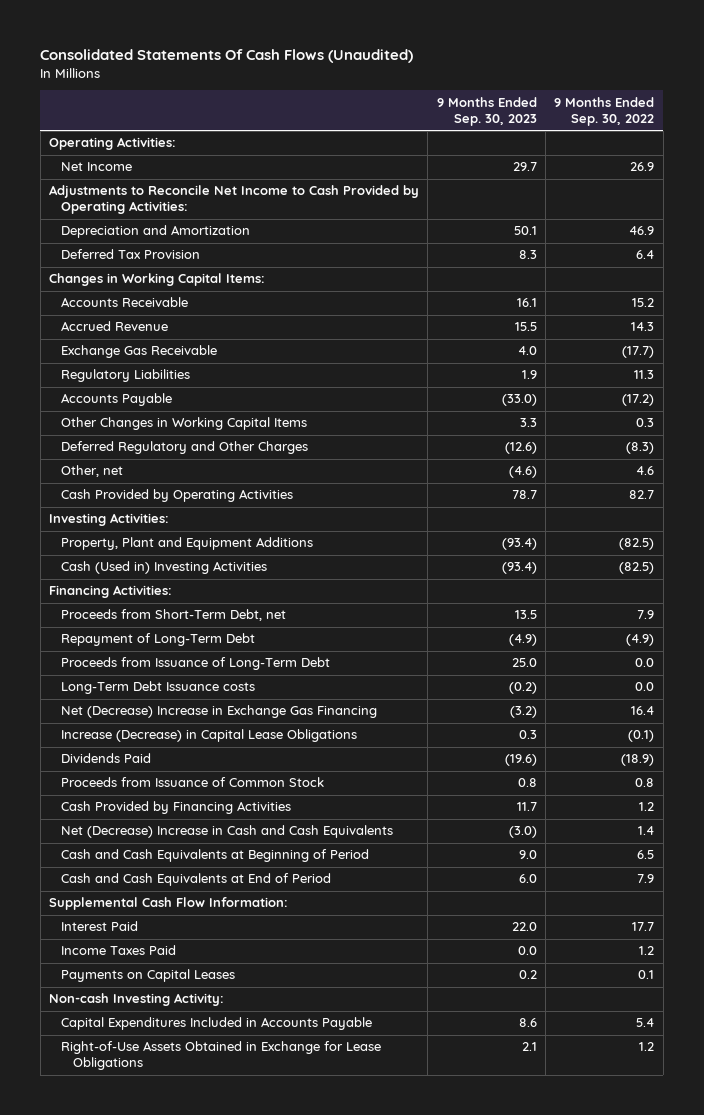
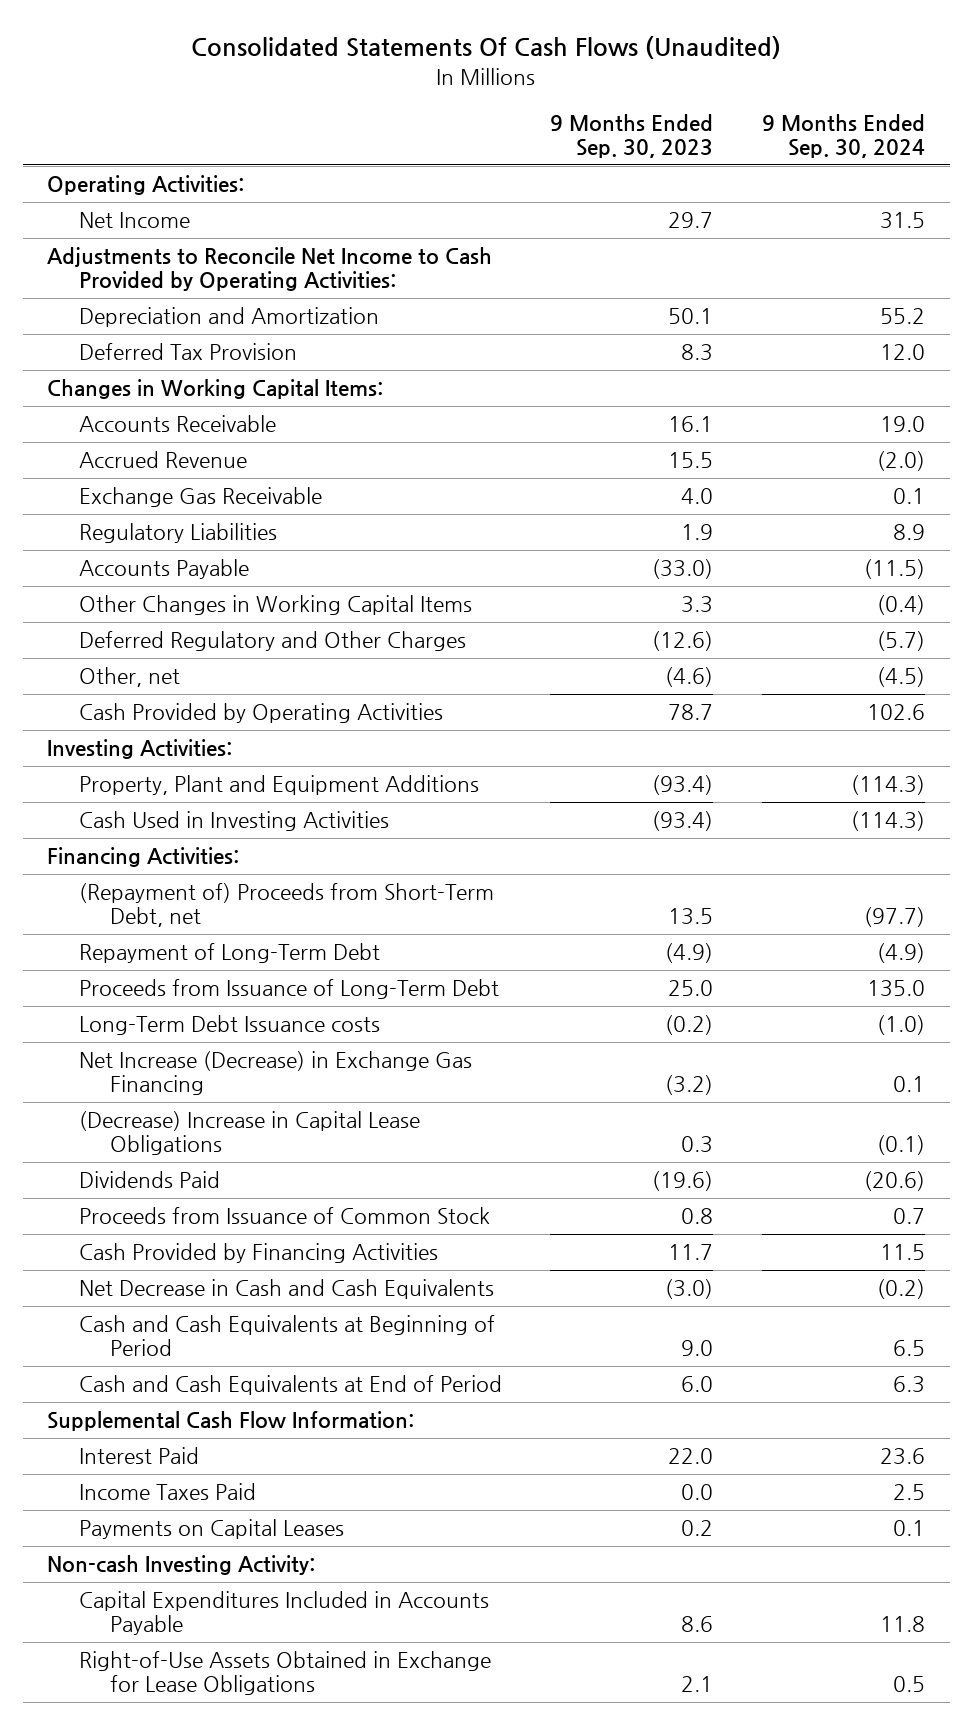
- | 9 Months Ended Sep. 30, 2023 | 9 Months Ended Sep. 30, 2022
+ | 9 Months Ended Sep. 30, 2023 | 9 Months Ended Sep. 30, 2024
- Cash (Used in) Investing Activities | (93.4) | (82.5)
+ Cash Used in Investing Activities | (93.4) | (114.3)
- Proceeds from Short-Term Debt, net | 13.5 | 7.9
+ (Repayment of) Proceeds from Short-Term Debt, net | 13.5 | (97.7)
- Net (Decrease) Increase in Exchange Gas Financing | (3.2) | 16.4
- Increase (Decrease) in Capital Lease Obligations | 0.3 | (0.1)
+ Net Increase (Decrease) in Exchange Gas Financing | (3.2) | 0.1
+ (Decrease) Increase in Capital Lease Obligations | 0.3 | (0.1)
- Net (Decrease) Increase in Cash and Cash Equivalents | (3.0) | 1.4
+ Net Decrease in Cash and Cash Equivalents | (3.0) | (0.2)

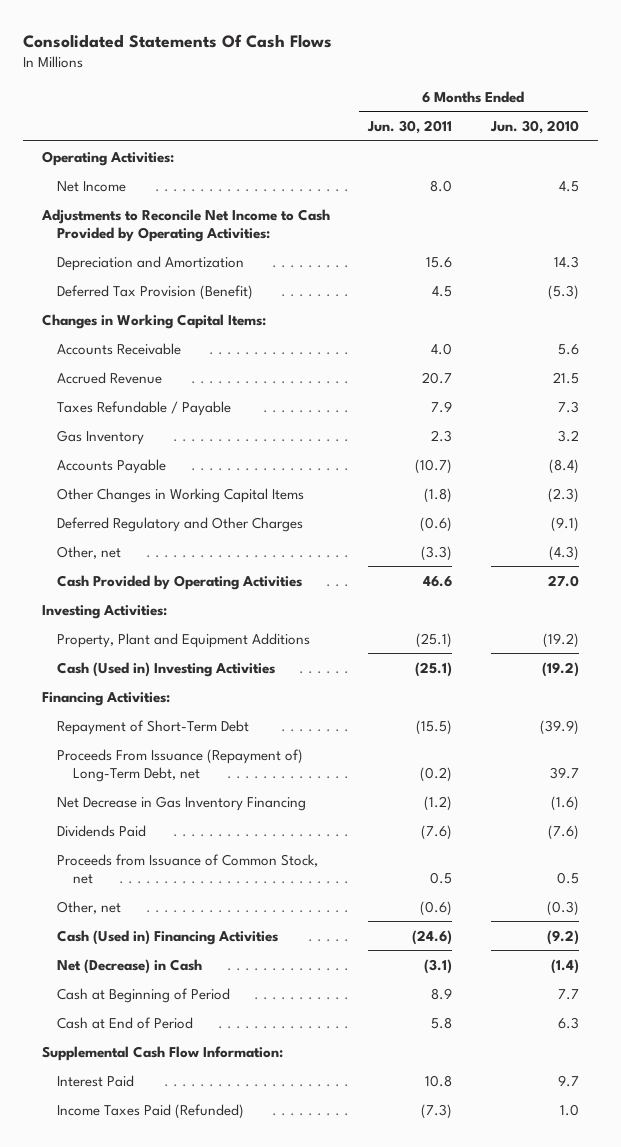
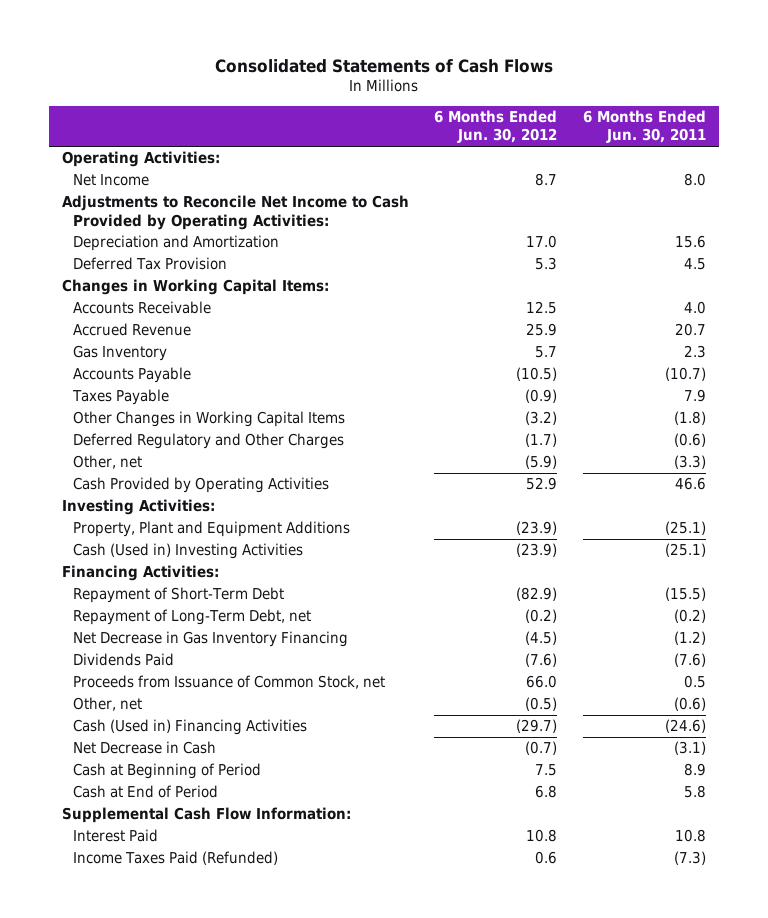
- Consolidated Statements Of Cash Flows
+ Consolidated Statements of Cash Flows
- | 6 Months Ended Jun. 30, 2011 | 6 Months Ended Jun. 30, 2010
+ | 6 Months Ended Jun. 30, 2012 | 6 Months Ended Jun. 30, 2011
- Deferred Tax Provision (Benefit) | 4.5 | (5.3)
+ Deferred Tax Provision | 5.3 | 4.5
- Taxes Refundable / Payable | 7.9 | 7.3
+ Taxes Payable | (0.9) | 7.9
- Proceeds From Issuance (Repayment of) Long-Term Debt, net | (0.2) | 39.7
+ Repayment of Long-Term Debt, net | (0.2) | (0.2)
- Net (Decrease) in Cash | (3.1) | (1.4)
+ Net Decrease in Cash | (0.7) | (3.1)

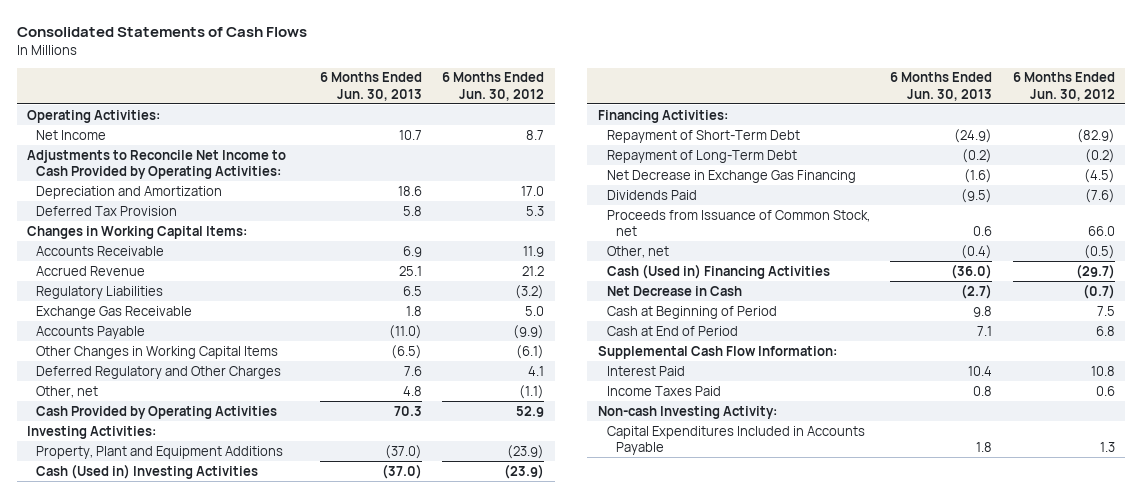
- | 6 Months Ended Jun. 30, 2012 | 6 Months Ended Jun. 30, 2011
+ | 6 Months Ended Jun. 30, 2013 | 6 Months Ended Jun. 30, 2012
- Accounts Receivable | 12.5 | 4.0
- Accrued Revenue | 25.9 | 20.7
- Gas Inventory | 5.7 | 2.3
- Accounts Payable | (10.5) | (10.7)
- Taxes Payable | (0.9) | 7.9
- Other Changes in Working Capital Items | (3.2) | (1.8)
- Deferred Regulatory and Other Charges | (1.7) | (0.6)
- Other, net | (5.9) | (3.3)
+ Accounts Receivable | 6.9 | 11.9
+ Accrued Revenue | 25.1 | 21.2
+ Regulatory Liabilities | 6.5 | (3.2)
+ Exchange Gas Receivable | 1.8 | 5.0
+ Accounts Payable | (11.0) | (9.9)
+ Other Changes in Working Capital Items | (6.5) | (6.1)
+ Deferred Regulatory and Other Charges | 7.6 | 4.1
+ Other, net | 4.8 | (1.1)
- Repayment of Long-Term Debt, net | (0.2) | (0.2)
- Net Decrease in Gas Inventory Financing | (4.5) | (1.2)
+ Repayment of Long-Term Debt | (0.2) | (0.2)
+ Net Decrease in Exchange Gas Financing | (1.6) | (4.5)
- Income Taxes Paid (Refunded) | 0.6 | (7.3)
+ Income Taxes Paid | 0.8 | 0.6
+ Non-cash Investing Activity:
+ Capital Expenditures Included in Accounts Payable | 1.8 | 1.3

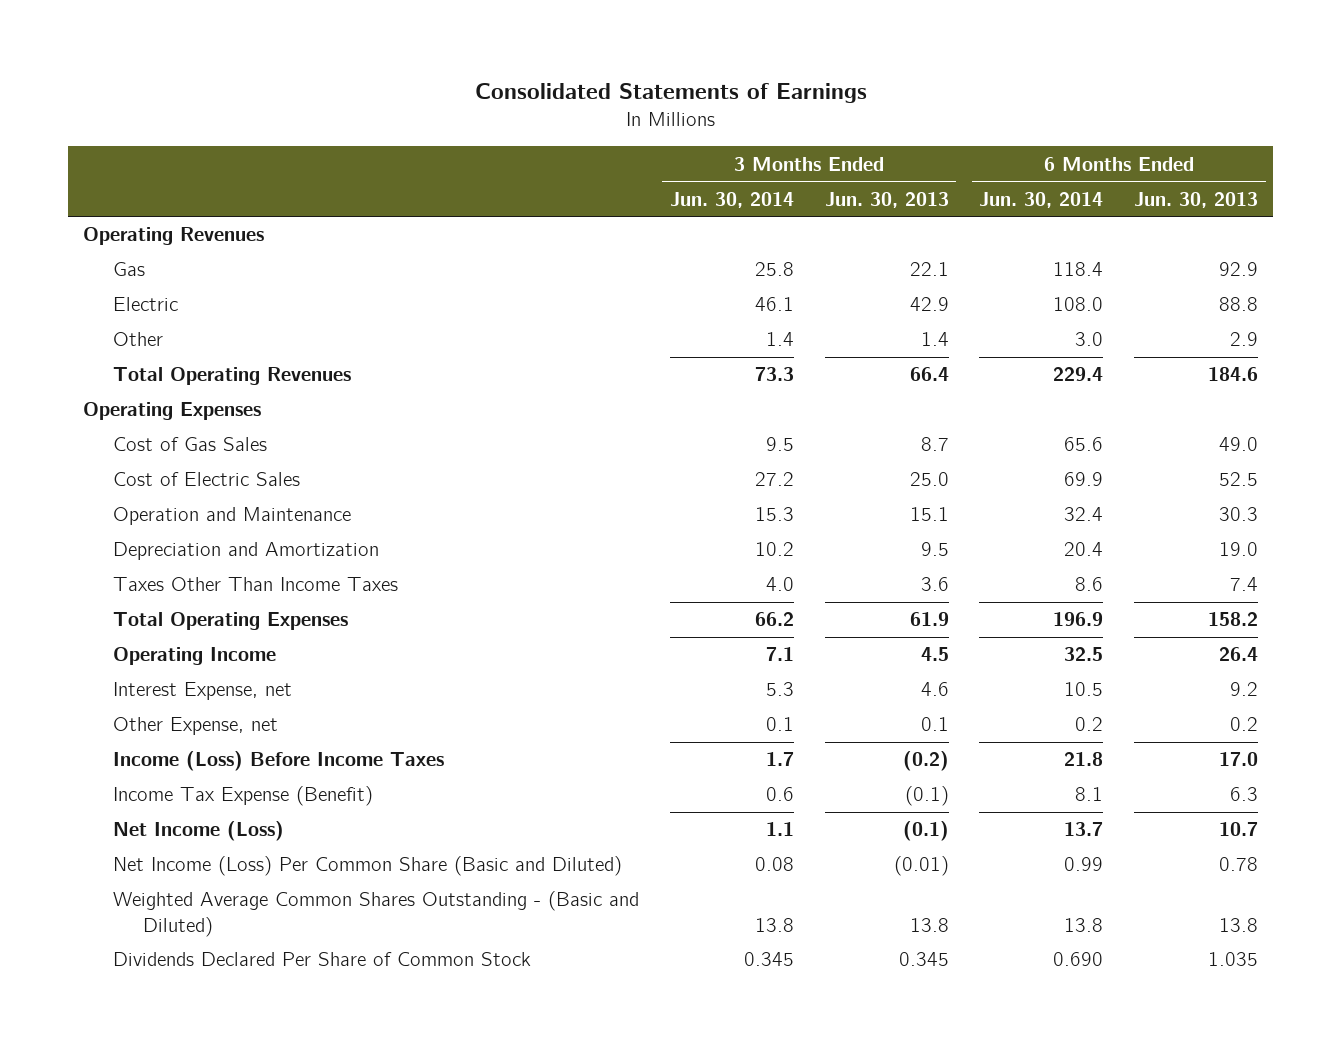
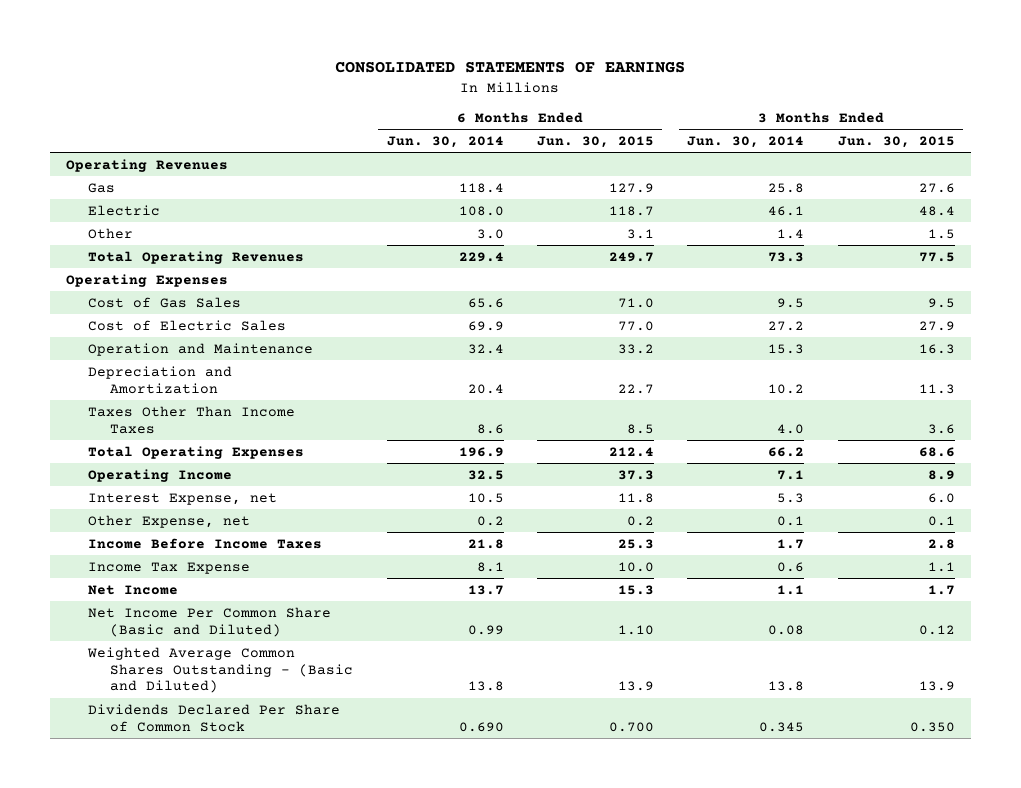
- Consolidated Statements of Earnings
+ CONSOLIDATED STATEMENTS OF EARNINGS
- | 3 Months Ended Jun. 30, 2014 | 3 Months Ended Jun. 30, 2013 | 6 Months Ended Jun. 30, 2014 | 6 Months Ended Jun. 30, 2013
+ | 6 Months Ended Jun. 30, 2014 | 6 Months Ended Jun. 30, 2015 | 3 Months Ended Jun. 30, 2014 | 3 Months Ended Jun. 30, 2015
- Income (Loss) Before Income Taxes | 1.7 | (0.2) | 21.8 | 17.0
- Income Tax Expense (Benefit) | 0.6 | (0.1) | 8.1 | 6.3
- Net Income (Loss) | 1.1 | (0.1) | 13.7 | 10.7
- Net Income (Loss) Per Common Share (Basic and Diluted) | 0.08 | (0.01) | 0.99 | 0.78
+ Income Before Income Taxes | 21.8 | 25.3 | 1.7 | 2.8
+ Income Tax Expense | 8.1 | 10.0 | 0.6 | 1.1
+ Net Income | 13.7 | 15.3 | 1.1 | 1.7
+ Net Income Per Common Share (Basic and Diluted) | 0.99 | 1.10 | 0.08 | 0.12

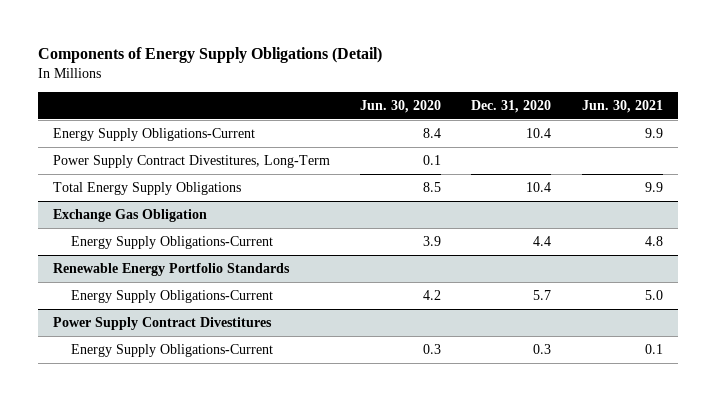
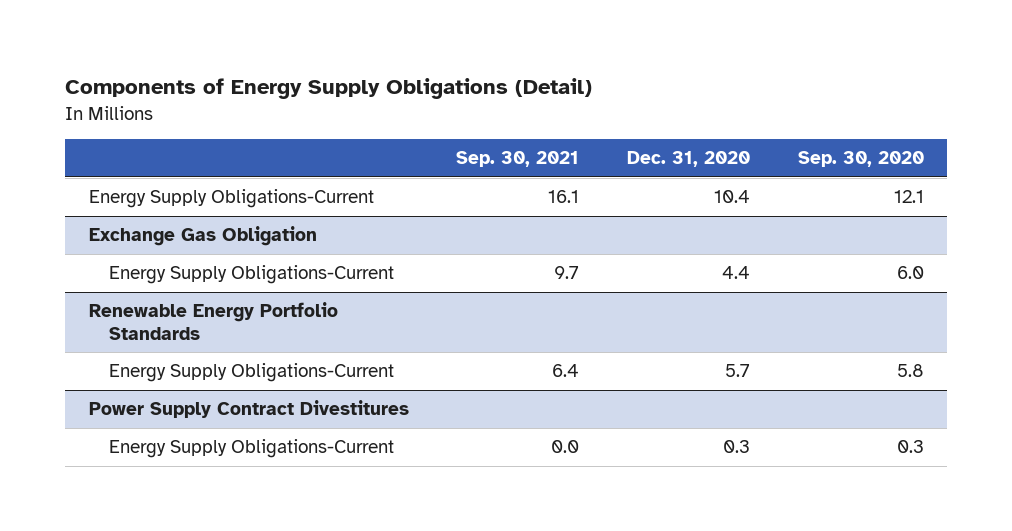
- | Jun. 30, 2020 | Dec. 31, 2020 | Jun. 30, 2021
+ | Sep. 30, 2021 | Dec. 31, 2020 | Sep. 30, 2020
- Power Supply Contract Divestitures, Long-Term | 0.1 | |
- Total Energy Supply Obligations | 8.5 | 10.4 | 9.9

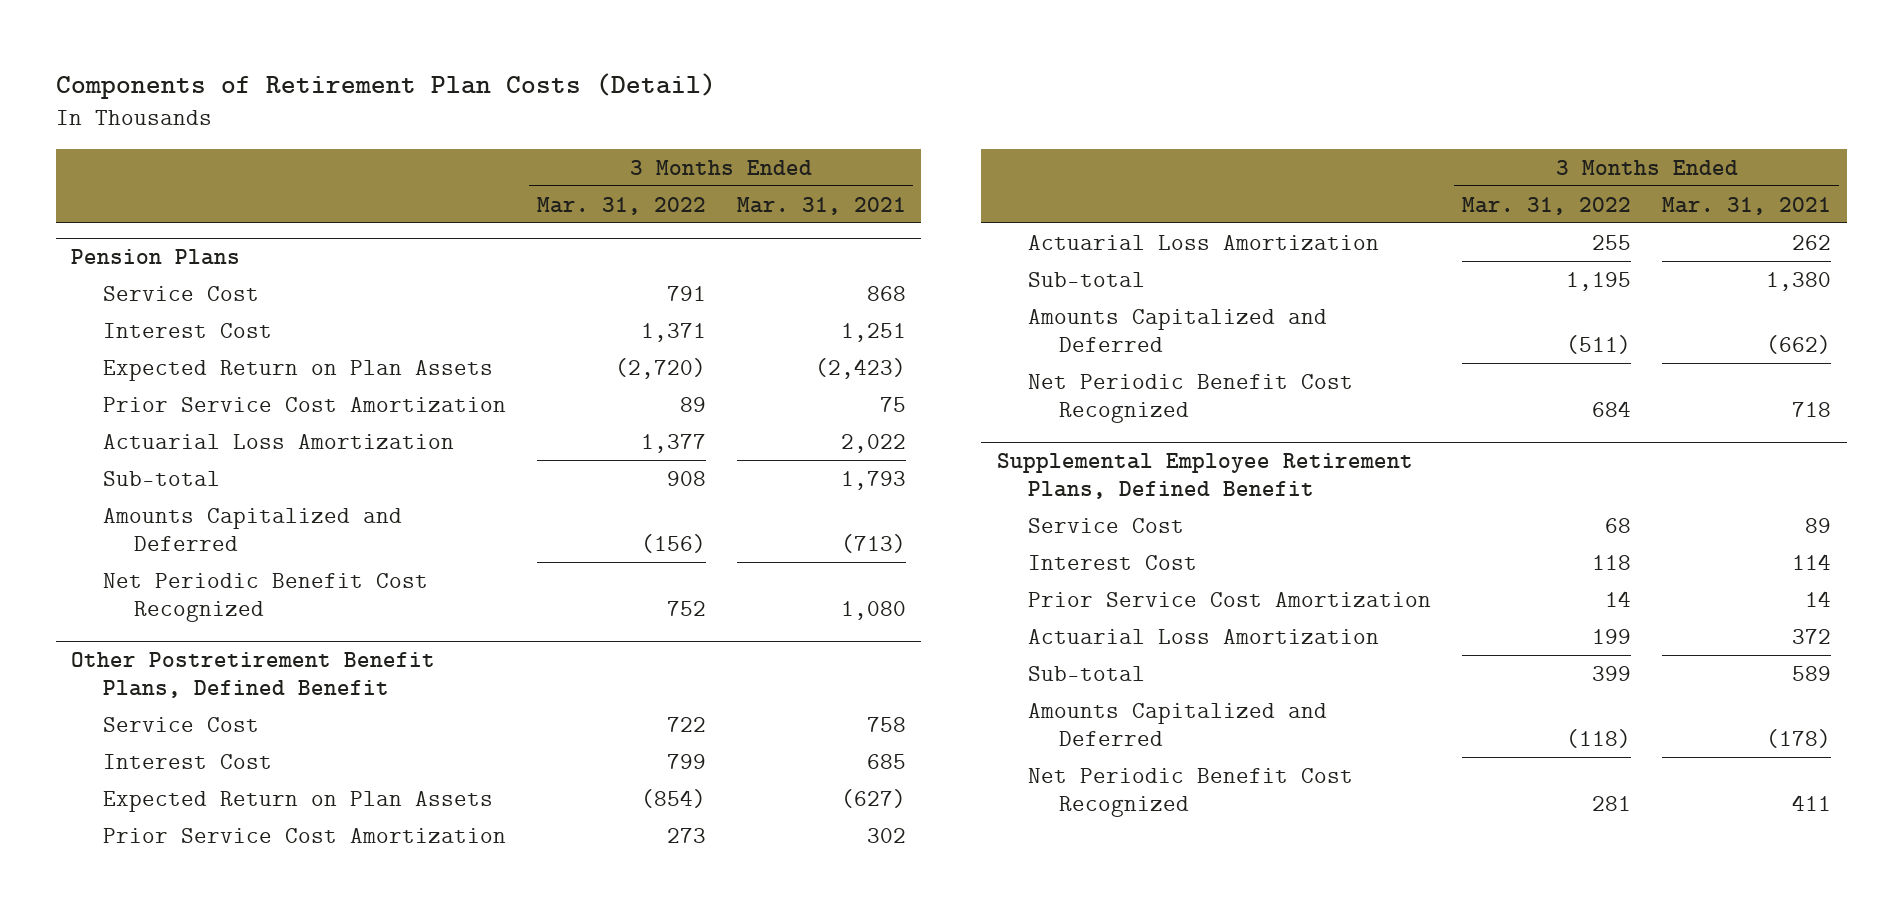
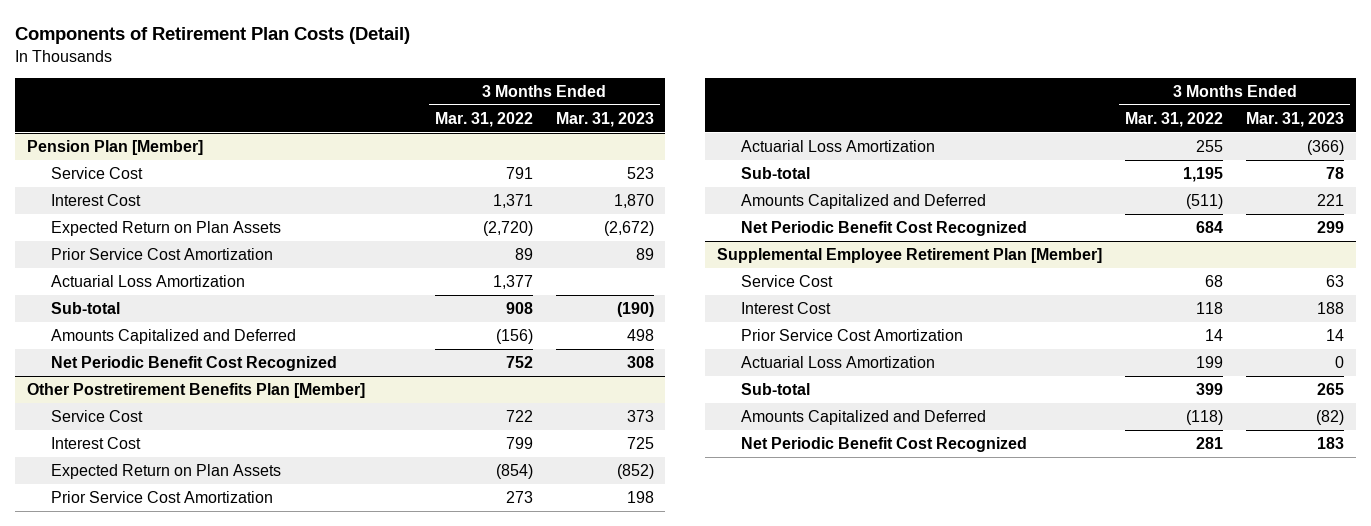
- | 3 Months Ended Mar. 31, 2022 | 3 Months Ended Mar. 31, 2021
+ | 3 Months Ended Mar. 31, 2022 | 3 Months Ended Mar. 31, 2023
- Pension Plans
+ Pension Plan [Member]
- Other Postretirement Benefit Plans, Defined Benefit
+ Other Postretirement Benefits Plan [Member]
- Supplemental Employee Retirement Plans, Defined Benefit
+ Supplemental Employee Retirement Plan [Member]

